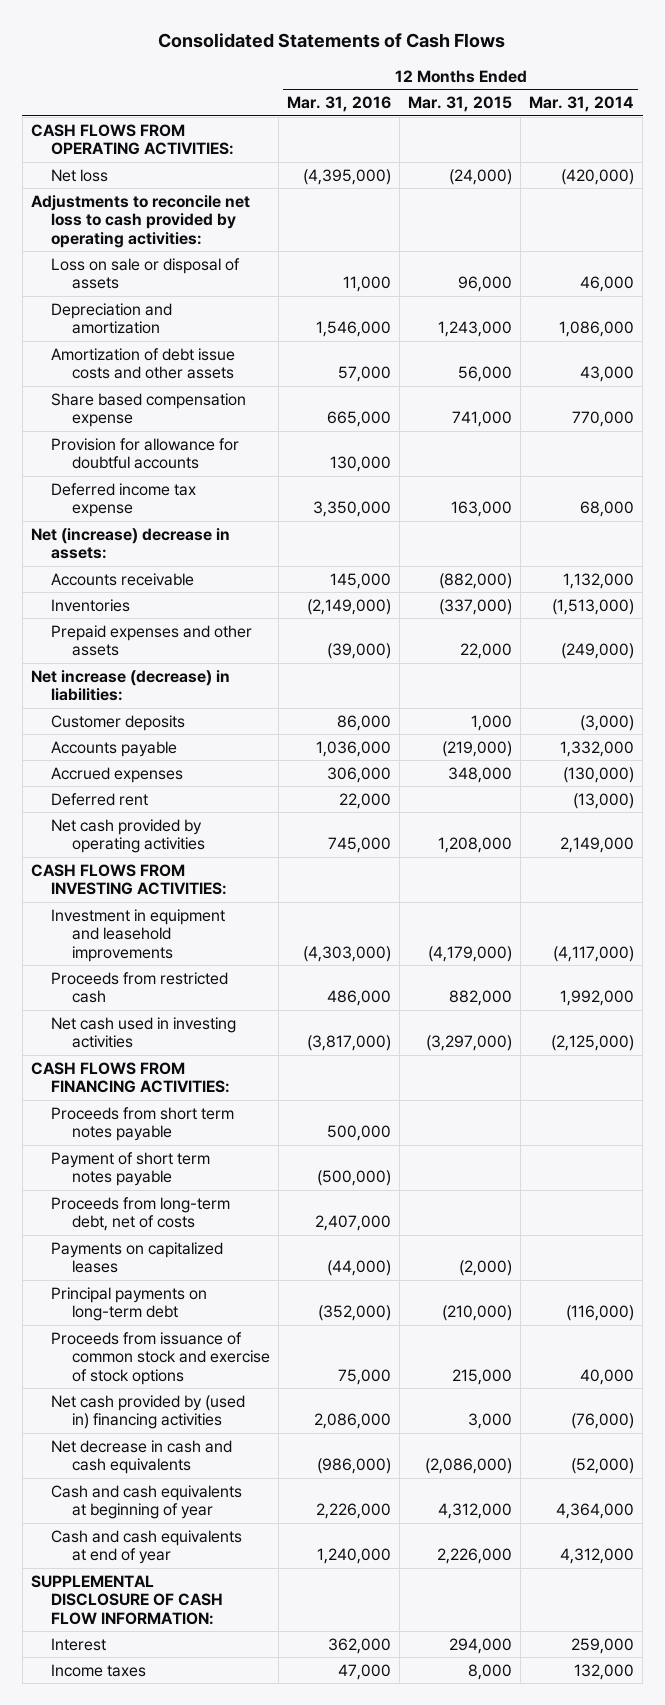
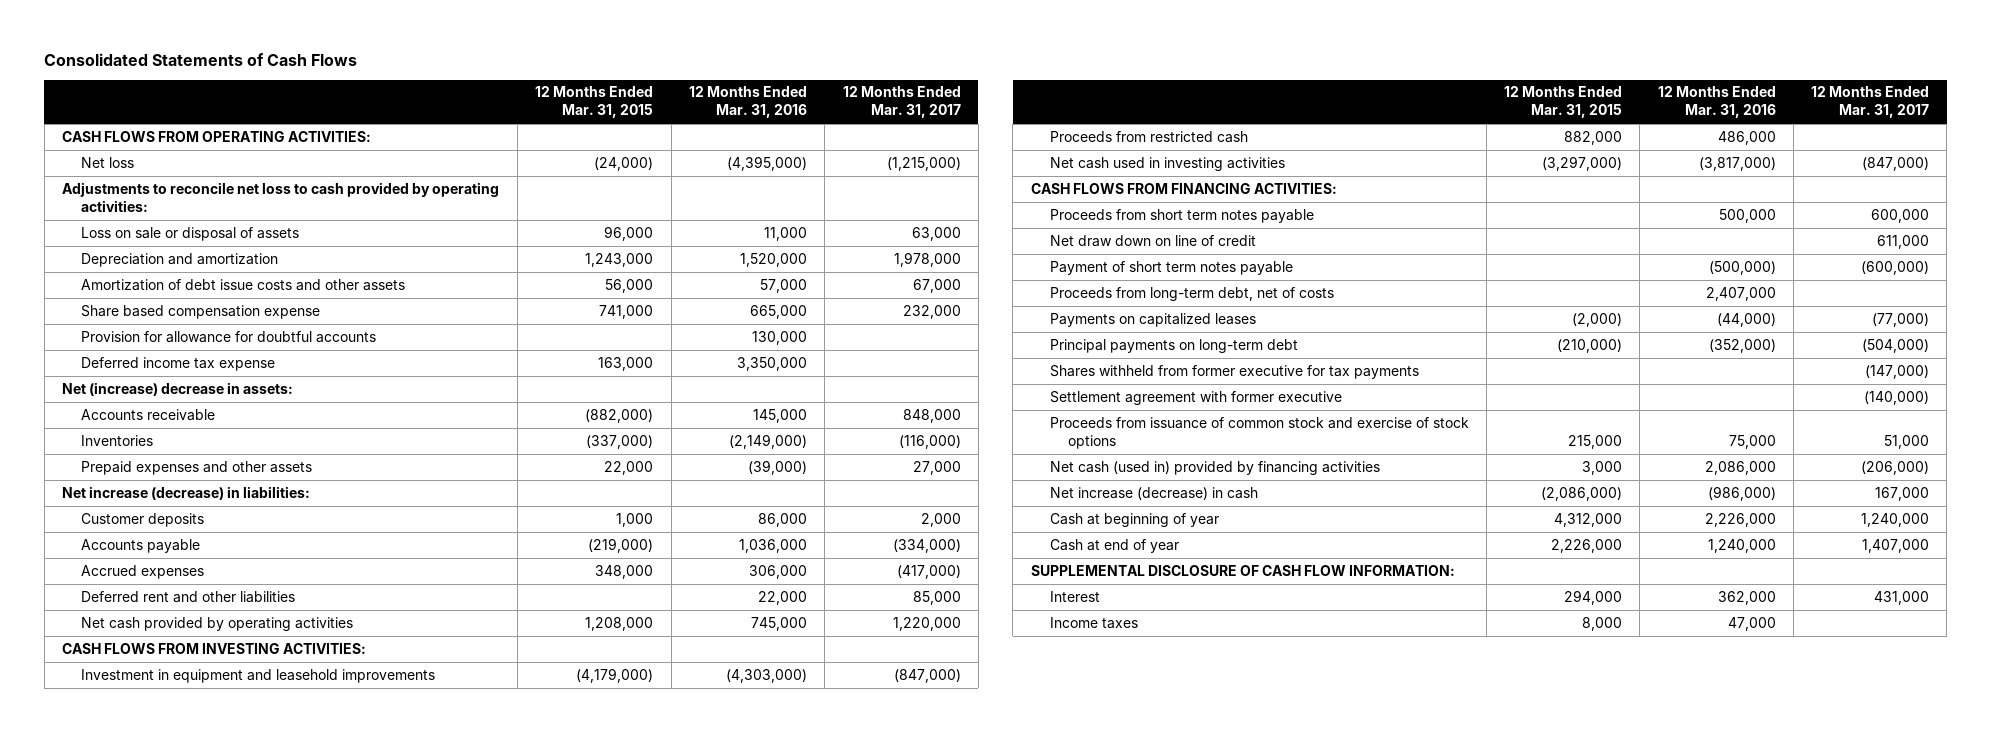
- | 12 Months Ended Mar. 31, 2016 | 12 Months Ended Mar. 31, 2015 | 12 Months Ended Mar. 31, 2014
+ | 12 Months Ended Mar. 31, 2015 | 12 Months Ended Mar. 31, 2016 | 12 Months Ended Mar. 31, 2017
- Depreciation and amortization | 1,546,000 | 1,243,000 | 1,086,000
+ Depreciation and amortization | 1,243,000 | 1,520,000 | 1,978,000
- Deferred rent | 22,000 | | (13,000)
+ Deferred rent and other liabilities | | 22,000 | 85,000
+ Net draw down on line of credit | | | 611,000
+ Shares withheld from former executive for tax payments | | | (147,000)
+ Settlement agreement with former executive | | | (140,000)
- Net cash provided by (used in) financing activities | 2,086,000 | 3,000 | (76,000)
- Net decrease in cash and cash equivalents | (986,000) | (2,086,000) | (52,000)
- Cash and cash equivalents at beginning of year | 2,226,000 | 4,312,000 | 4,364,000
- Cash and cash equivalents at end of year | 1,240,000 | 2,226,000 | 4,312,000
+ Net cash (used in) provided by financing activities | 3,000 | 2,086,000 | (206,000)
+ Net increase (decrease) in cash | (2,086,000) | (986,000) | 167,000
+ Cash at beginning of year | 4,312,000 | 2,226,000 | 1,240,000
+ Cash at end of year | 2,226,000 | 1,240,000 | 1,407,000

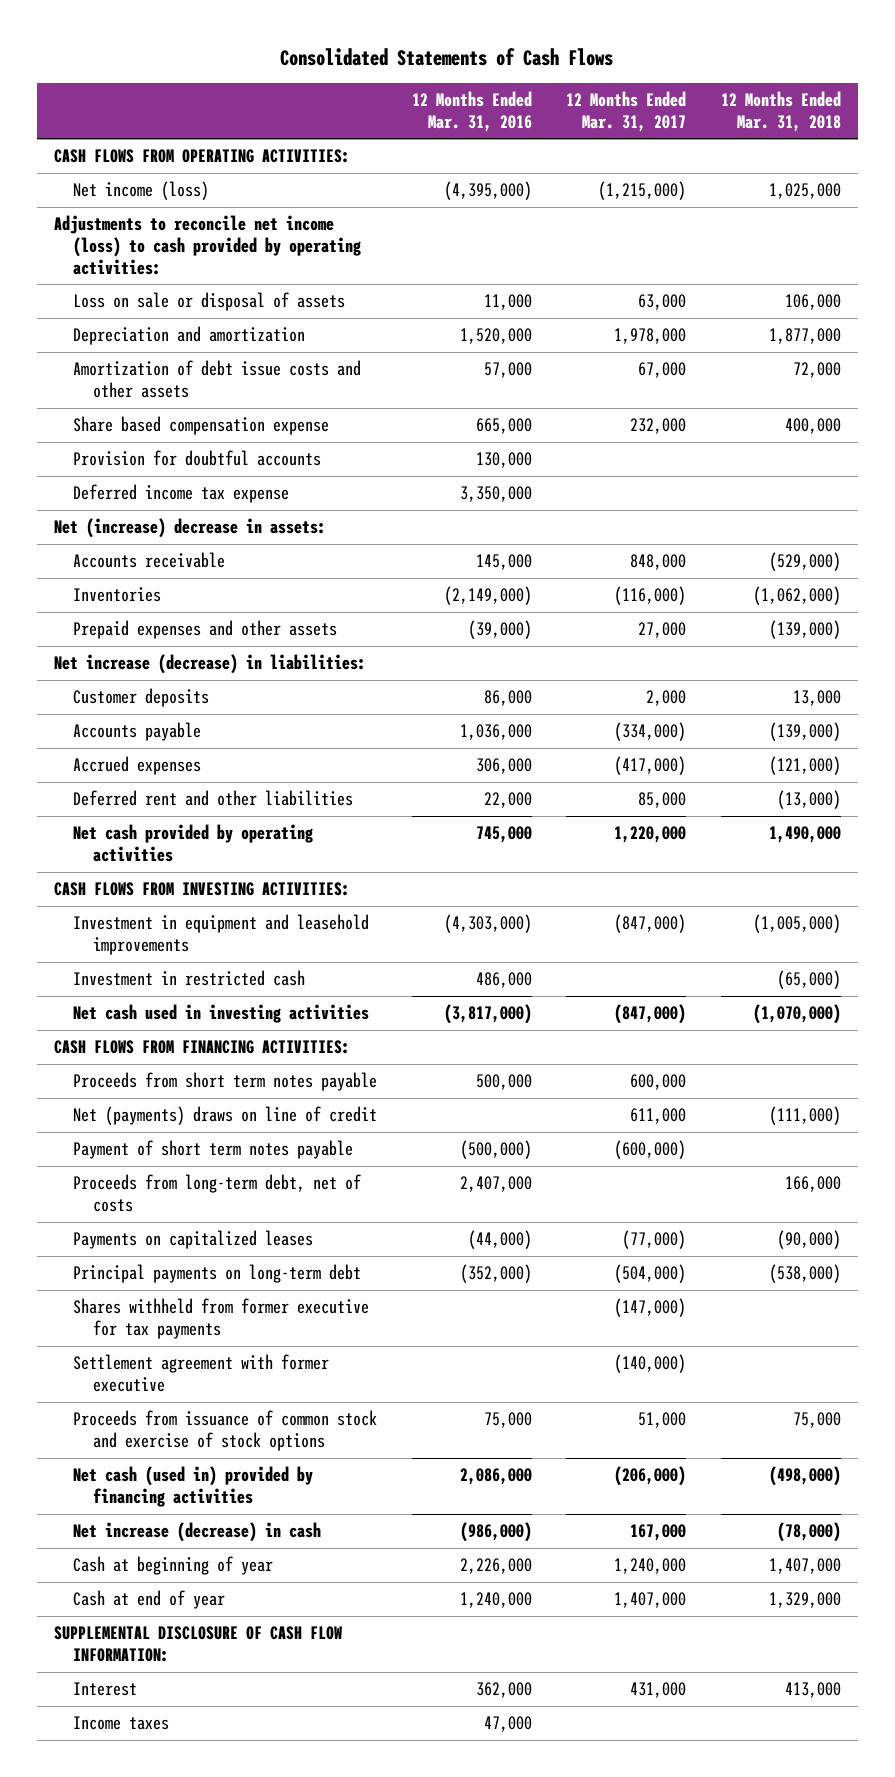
- | 12 Months Ended Mar. 31, 2015 | 12 Months Ended Mar. 31, 2016 | 12 Months Ended Mar. 31, 2017
+ | 12 Months Ended Mar. 31, 2016 | 12 Months Ended Mar. 31, 2017 | 12 Months Ended Mar. 31, 2018
- Net loss | (24,000) | (4,395,000) | (1,215,000)
- Adjustments to reconcile net loss to cash provided by operating activities:
+ Net income (loss) | (4,395,000) | (1,215,000) | 1,025,000
+ Adjustments to reconcile net income (loss) to cash provided by operating activities:
- Provision for allowance for doubtful accounts | | 130,000 |
+ Provision for doubtful accounts | 130,000 | |
- Proceeds from restricted cash | 882,000 | 486,000 |
+ Investment in restricted cash | 486,000 | | (65,000)
- Net draw down on line of credit | | | 611,000
+ Net (payments) draws on line of credit | | 611,000 | (111,000)

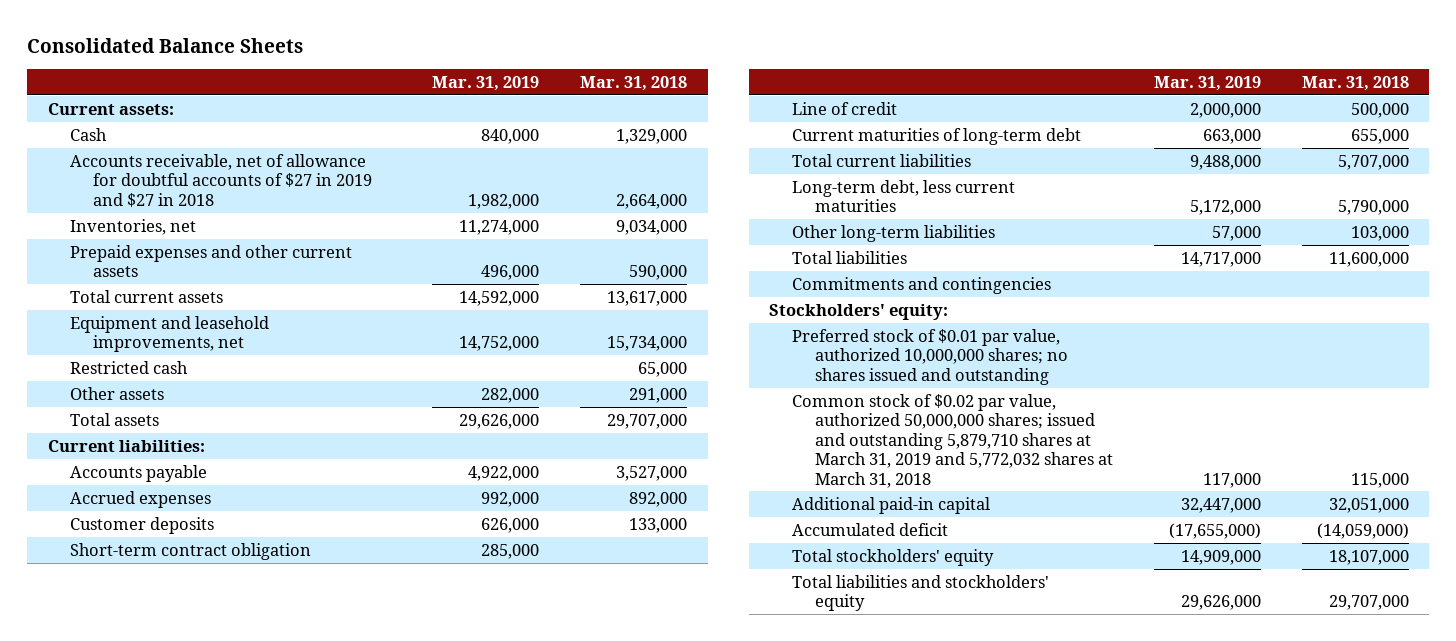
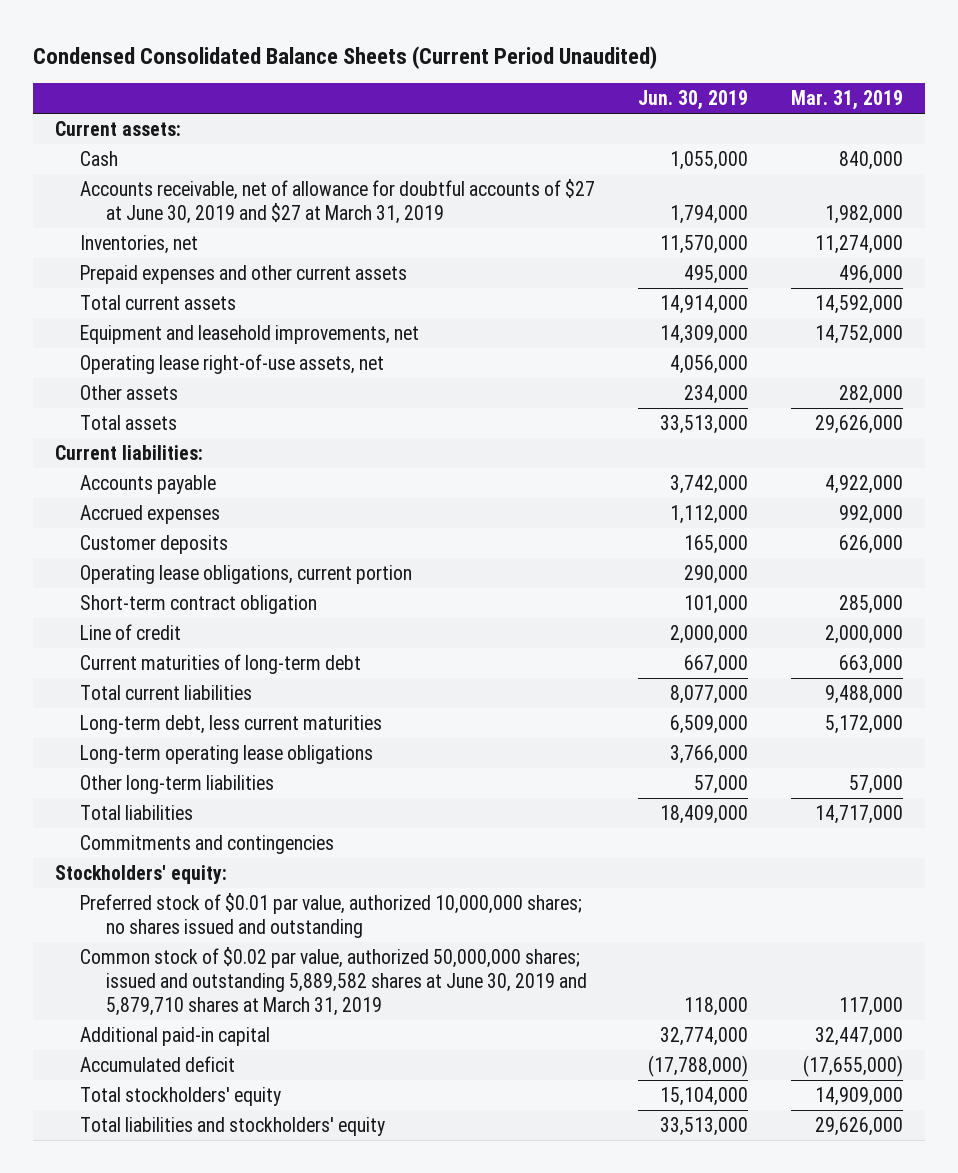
- Consolidated Balance Sheets
+ Condensed Consolidated Balance Sheets (Current Period Unaudited)
- | Mar. 31, 2019 | Mar. 31, 2018
+ | Jun. 30, 2019 | Mar. 31, 2019
- Accounts receivable, net of allowance for doubtful accounts of $27 in 2019 and $27 in 2018 | 1,982,000 | 2,664,000
+ Accounts receivable, net of allowance for doubtful accounts of $27 at June 30, 2019 and $27 at March 31, 2019 | 1,794,000 | 1,982,000
- Restricted cash | | 65,000
+ Operating lease right-of-use assets, net | 4,056,000 |
+ Operating lease obligations, current portion | 290,000 |
+ Long-term operating lease obligations | 3,766,000 |
- Common stock of $0.02 par value, authorized 50,000,000 shares; issued and outstanding 5,879,710 shares at March 31, 2019 and 5,772,032 shares at March 31, 2018 | 117,000 | 115,000
+ Common stock of $0.02 par value, authorized 50,000,000 shares; issued and outstanding 5,889,582 shares at June 30, 2019 and 5,879,710 shares at March 31, 2019 | 118,000 | 117,000

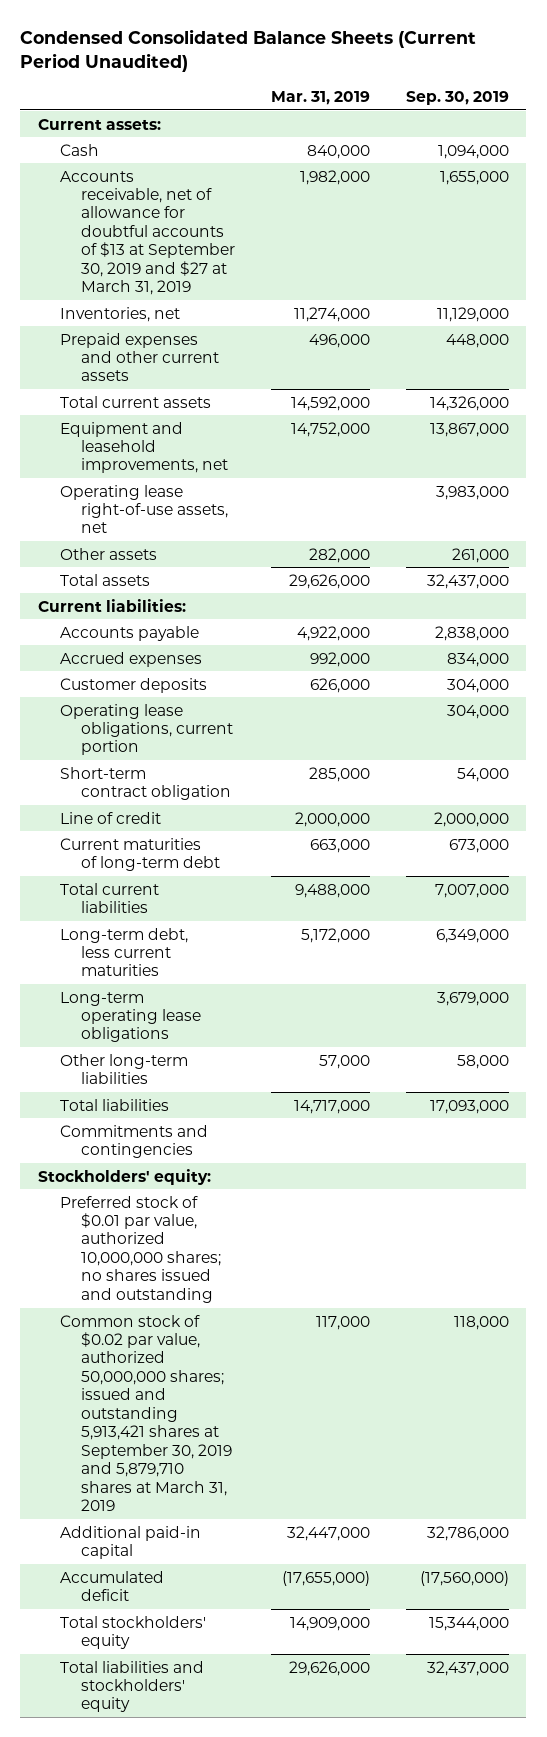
- | Jun. 30, 2019 | Mar. 31, 2019
+ | Mar. 31, 2019 | Sep. 30, 2019
- Accounts receivable, net of allowance for doubtful accounts of $27 at June 30, 2019 and $27 at March 31, 2019 | 1,794,000 | 1,982,000
+ Accounts receivable, net of allowance for doubtful accounts of $13 at September 30, 2019 and $27 at March 31, 2019 | 1,982,000 | 1,655,000
- Common stock of $0.02 par value, authorized 50,000,000 shares; issued and outstanding 5,889,582 shares at June 30, 2019 and 5,879,710 shares at March 31, 2019 | 118,000 | 117,000
+ Common stock of $0.02 par value, authorized 50,000,000 shares; issued and outstanding 5,913,421 shares at September 30, 2019 and 5,879,710 shares at March 31, 2019 | 117,000 | 118,000

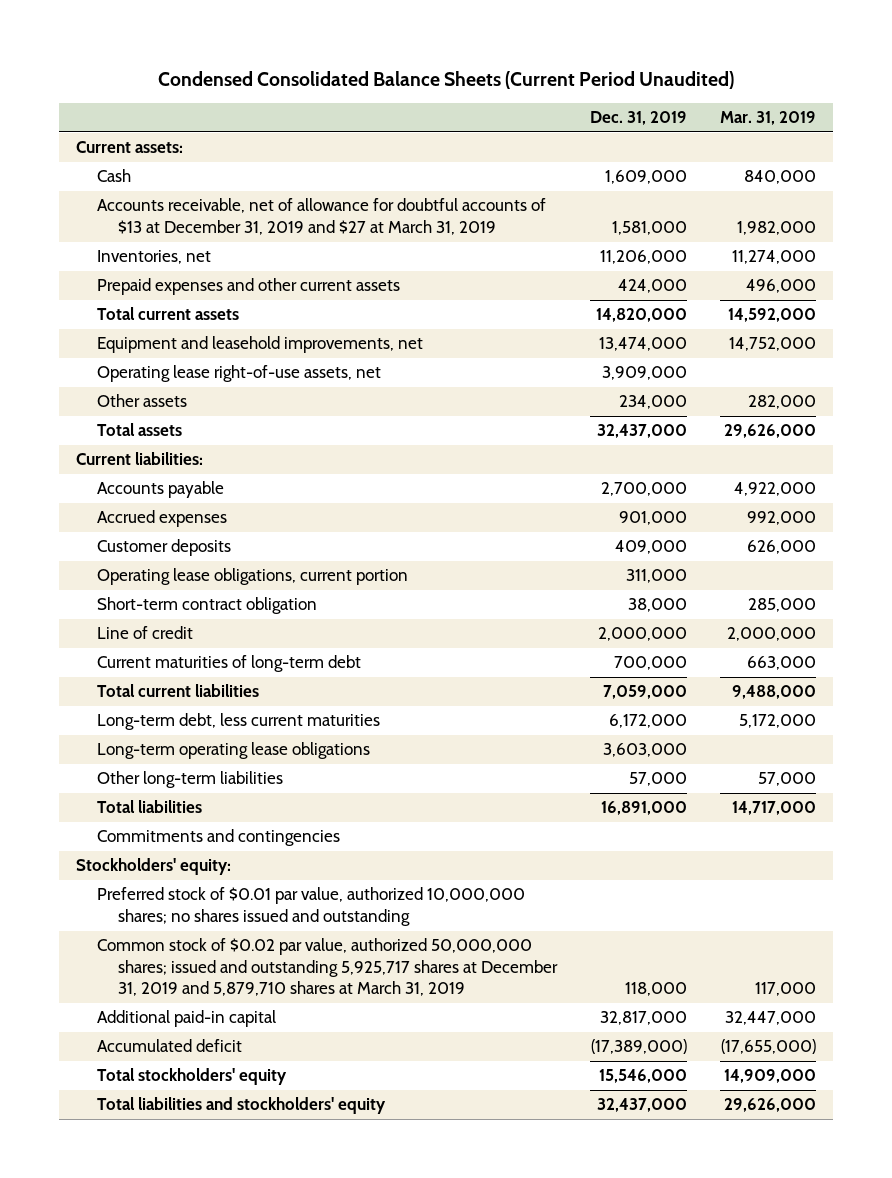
- | Mar. 31, 2019 | Sep. 30, 2019
+ | Dec. 31, 2019 | Mar. 31, 2019
- Accounts receivable, net of allowance for doubtful accounts of $13 at September 30, 2019 and $27 at March 31, 2019 | 1,982,000 | 1,655,000
+ Accounts receivable, net of allowance for doubtful accounts of $13 at December 31, 2019 and $27 at March 31, 2019 | 1,581,000 | 1,982,000
- Common stock of $0.02 par value, authorized 50,000,000 shares; issued and outstanding 5,913,421 shares at September 30, 2019 and 5,879,710 shares at March 31, 2019 | 117,000 | 118,000
+ Common stock of $0.02 par value, authorized 50,000,000 shares; issued and outstanding 5,925,717 shares at December 31, 2019 and 5,879,710 shares at March 31, 2019 | 118,000 | 117,000

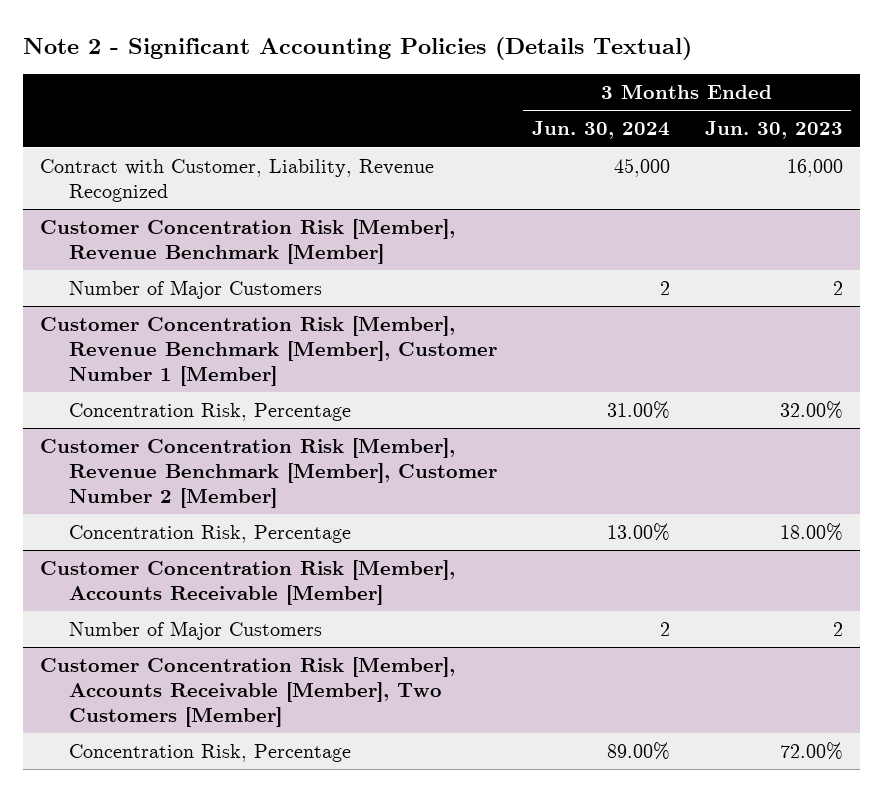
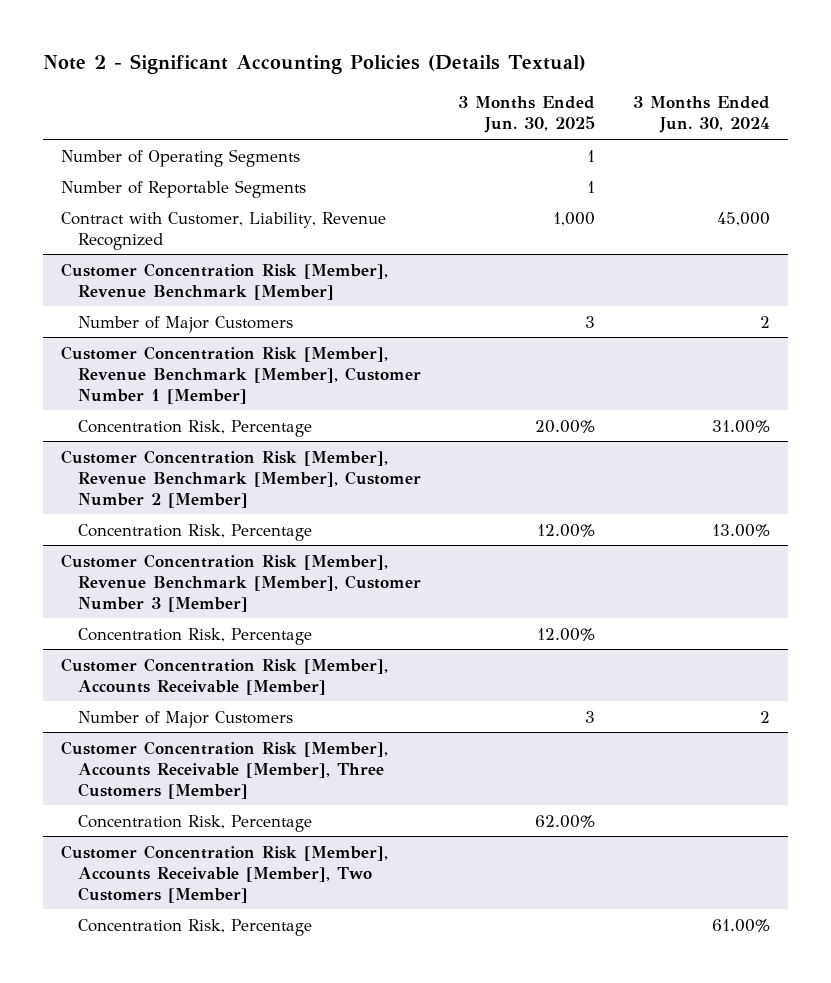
- | 3 Months Ended Jun. 30, 2024 | 3 Months Ended Jun. 30, 2023
+ | 3 Months Ended Jun. 30, 2025 | 3 Months Ended Jun. 30, 2024
+ Number of Operating Segments | 1 |
+ Number of Reportable Segments | 1 |
+ Customer Concentration Risk [Member], Revenue Benchmark [Member], Customer Number 3 [Member]
+ Concentration Risk, Percentage | 12.00% |
+ Customer Concentration Risk [Member], Accounts Receivable [Member], Three Customers [Member]
+ Concentration Risk, Percentage | 62.00% |
@ Customer Concentration Risk [Member], Accounts Receivable [Member], Two Customers [Member]
- Concentration Risk, Percentage | 89.00% | 72.00%
+ Concentration Risk, Percentage | | 61.00%

